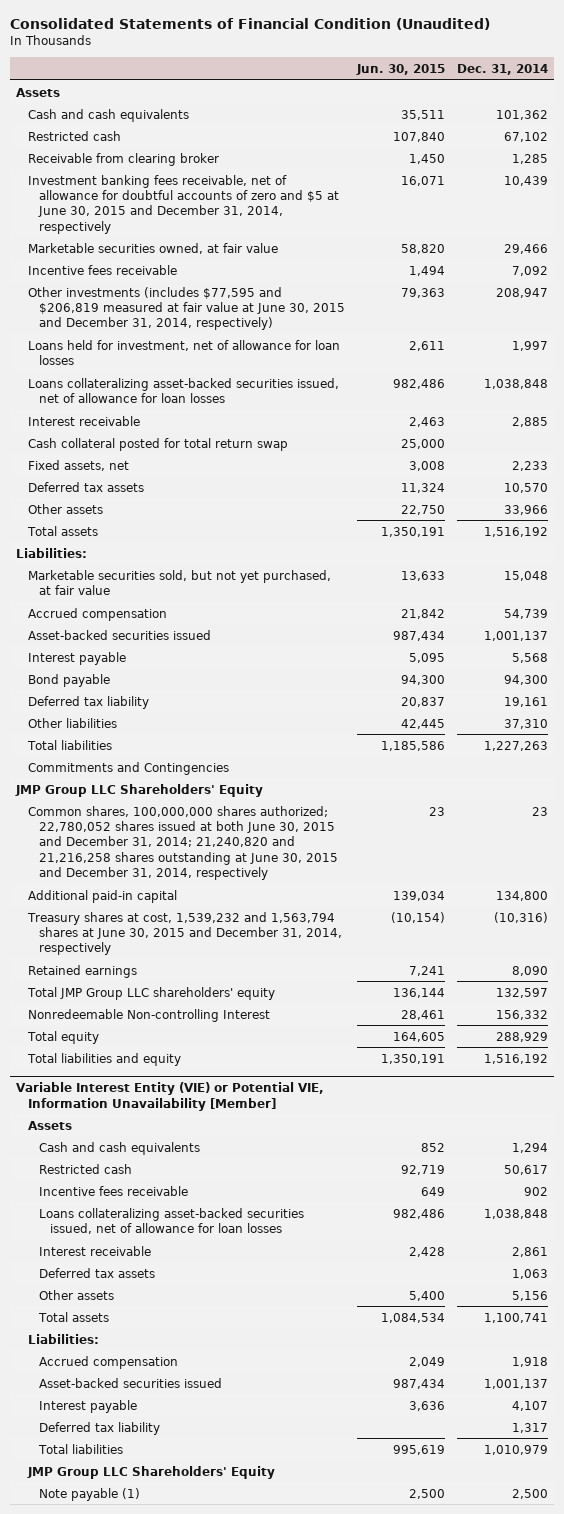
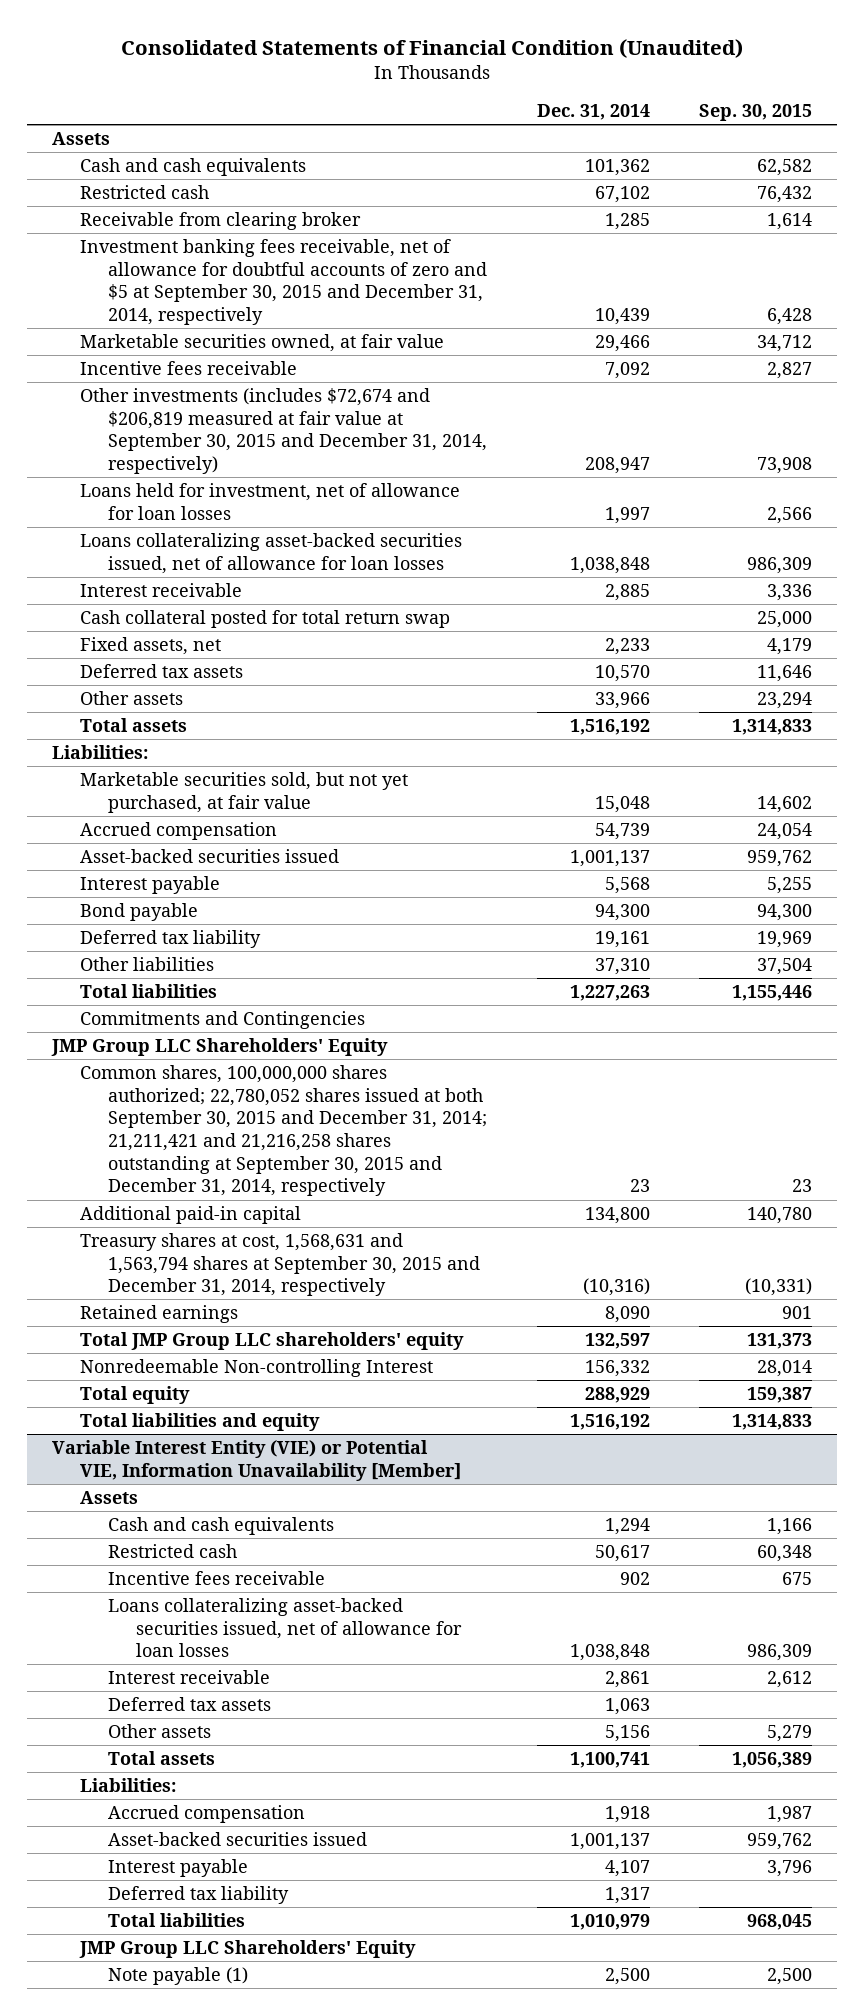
- | Jun. 30, 2015 | Dec. 31, 2014
+ | Dec. 31, 2014 | Sep. 30, 2015
- Investment banking fees receivable, net of allowance for doubtful accounts of zero and $5 at June 30, 2015 and December 31, 2014, respectively | 16,071 | 10,439
+ Investment banking fees receivable, net of allowance for doubtful accounts of zero and $5 at September 30, 2015 and December 31, 2014, respectively | 10,439 | 6,428
- Other investments (includes $77,595 and $206,819 measured at fair value at June 30, 2015 and December 31, 2014, respectively) | 79,363 | 208,947
+ Other investments (includes $72,674 and $206,819 measured at fair value at September 30, 2015 and December 31, 2014, respectively) | 208,947 | 73,908
- Common shares, 100,000,000 shares authorized; 22,780,052 shares issued at both June 30, 2015 and December 31, 2014; 21,240,820 and 21,216,258 shares outstanding at June 30, 2015 and December 31, 2014, respectively | 23 | 23
+ Common shares, 100,000,000 shares authorized; 22,780,052 shares issued at both September 30, 2015 and December 31, 2014; 21,211,421 and 21,216,258 shares outstanding at September 30, 2015 and December 31, 2014, respectively | 23 | 23
- Treasury shares at cost, 1,539,232 and 1,563,794 shares at June 30, 2015 and December 31, 2014, respectively | (10,154) | (10,316)
+ Treasury shares at cost, 1,568,631 and 1,563,794 shares at September 30, 2015 and December 31, 2014, respectively | (10,316) | (10,331)

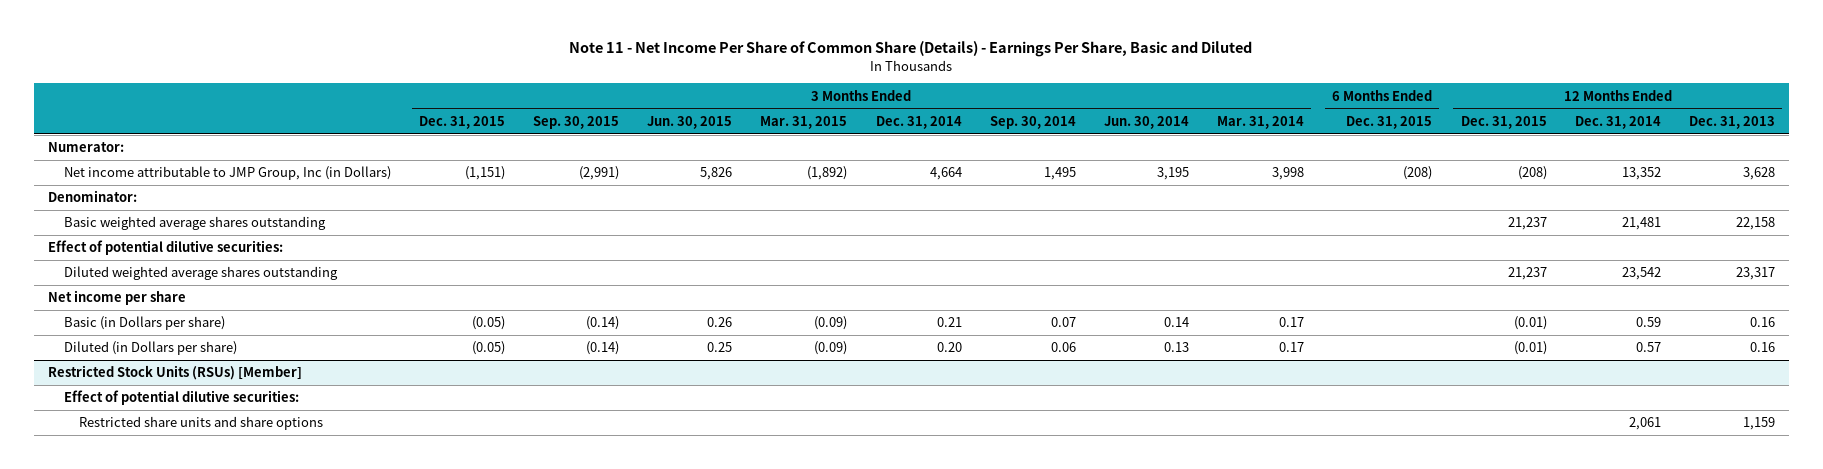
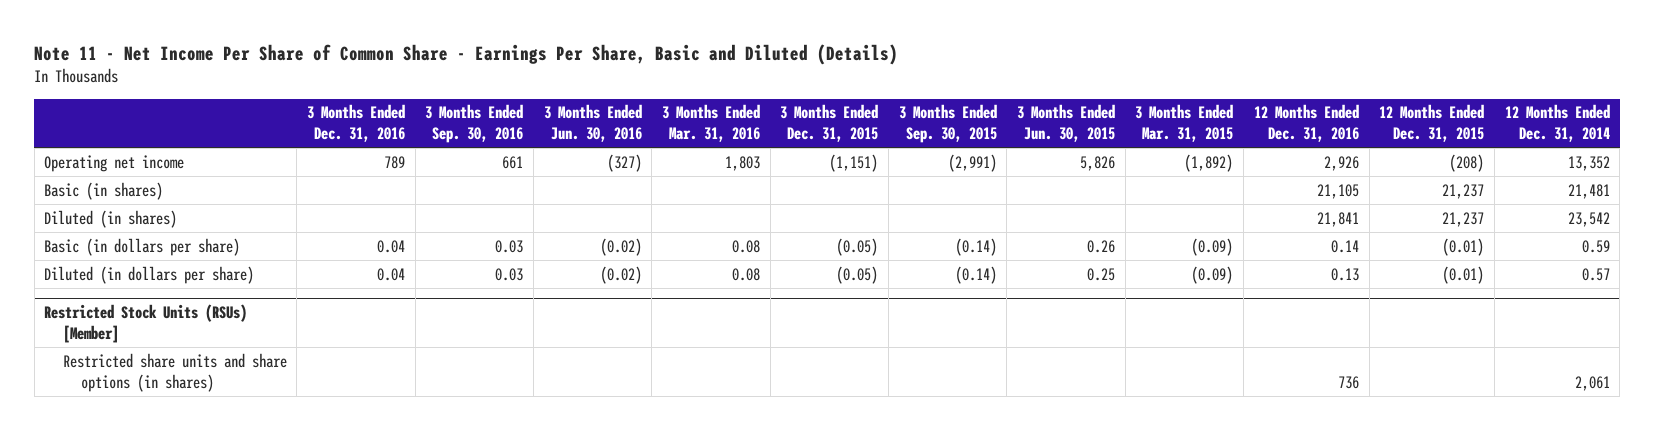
- Note 11 - Net Income Per Share of Common Share (Details) - Earnings Per Share, Basic and Diluted
+ Note 11 - Net Income Per Share of Common Share - Earnings Per Share, Basic and Diluted (Details)
- | 3 Months Ended Dec. 31, 2015 | 3 Months Ended Sep. 30, 2015 | 3 Months Ended Jun. 30, 2015 | 3 Months Ended Mar. 31, 2015 | 3 Months Ended Dec. 31, 2014 | 3 Months Ended Sep. 30, 2014 | 3 Months Ended Jun. 30, 2014 | 3 Months Ended Mar. 31, 2014 | 6 Months Ended Dec. 31, 2015 | 12 Months Ended Dec. 31, 2015 | 12 Months Ended Dec. 31, 2014 | 12 Months Ended Dec. 31, 2013
+ | 3 Months Ended Dec. 31, 2016 | 3 Months Ended Sep. 30, 2016 | 3 Months Ended Jun. 30, 2016 | 3 Months Ended Mar. 31, 2016 | 3 Months Ended Dec. 31, 2015 | 3 Months Ended Sep. 30, 2015 | 3 Months Ended Jun. 30, 2015 | 3 Months Ended Mar. 31, 2015 | 12 Months Ended Dec. 31, 2016 | 12 Months Ended Dec. 31, 2015 | 12 Months Ended Dec. 31, 2014
- Numerator:
- Net income attributable to JMP Group, Inc (in Dollars) | (1,151) | (2,991) | 5,826 | (1,892) | 4,664 | 1,495 | 3,195 | 3,998 | (208) | (208) | 13,352 | 3,628
- Denominator:
- Basic weighted average shares outstanding | | | | | | | | | | 21,237 | 21,481 | 22,158
- Effect of potential dilutive securities:
- Diluted weighted average shares outstanding | | | | | | | | | | 21,237 | 23,542 | 23,317
- Net income per share
- Basic (in Dollars per share) | (0.05) | (0.14) | 0.26 | (0.09) | 0.21 | 0.07 | 0.14 | 0.17 | | (0.01) | 0.59 | 0.16
- Diluted (in Dollars per share) | (0.05) | (0.14) | 0.25 | (0.09) | 0.20 | 0.06 | 0.13 | 0.17 | | (0.01) | 0.57 | 0.16
+ Operating net income | 789 | 661 | (327) | 1,803 | (1,151) | (2,991) | 5,826 | (1,892) | 2,926 | (208) | 13,352
+ Basic (in shares) | | | | | | | | | 21,105 | 21,237 | 21,481
+ Diluted (in shares) | | | | | | | | | 21,841 | 21,237 | 23,542
+ Basic (in dollars per share) | 0.04 | 0.03 | (0.02) | 0.08 | (0.05) | (0.14) | 0.26 | (0.09) | 0.14 | (0.01) | 0.59
+ Diluted (in dollars per share) | 0.04 | 0.03 | (0.02) | 0.08 | (0.05) | (0.14) | 0.25 | (0.09) | 0.13 | (0.01) | 0.57
@ Restricted Stock Units (RSUs) [Member]
- Effect of potential dilutive securities:
- Restricted share units and share options | | | | | | | | | | | 2,061 | 1,159
+ Restricted share units and share options (in shares) | | | | | | | | | 736 | | 2,061

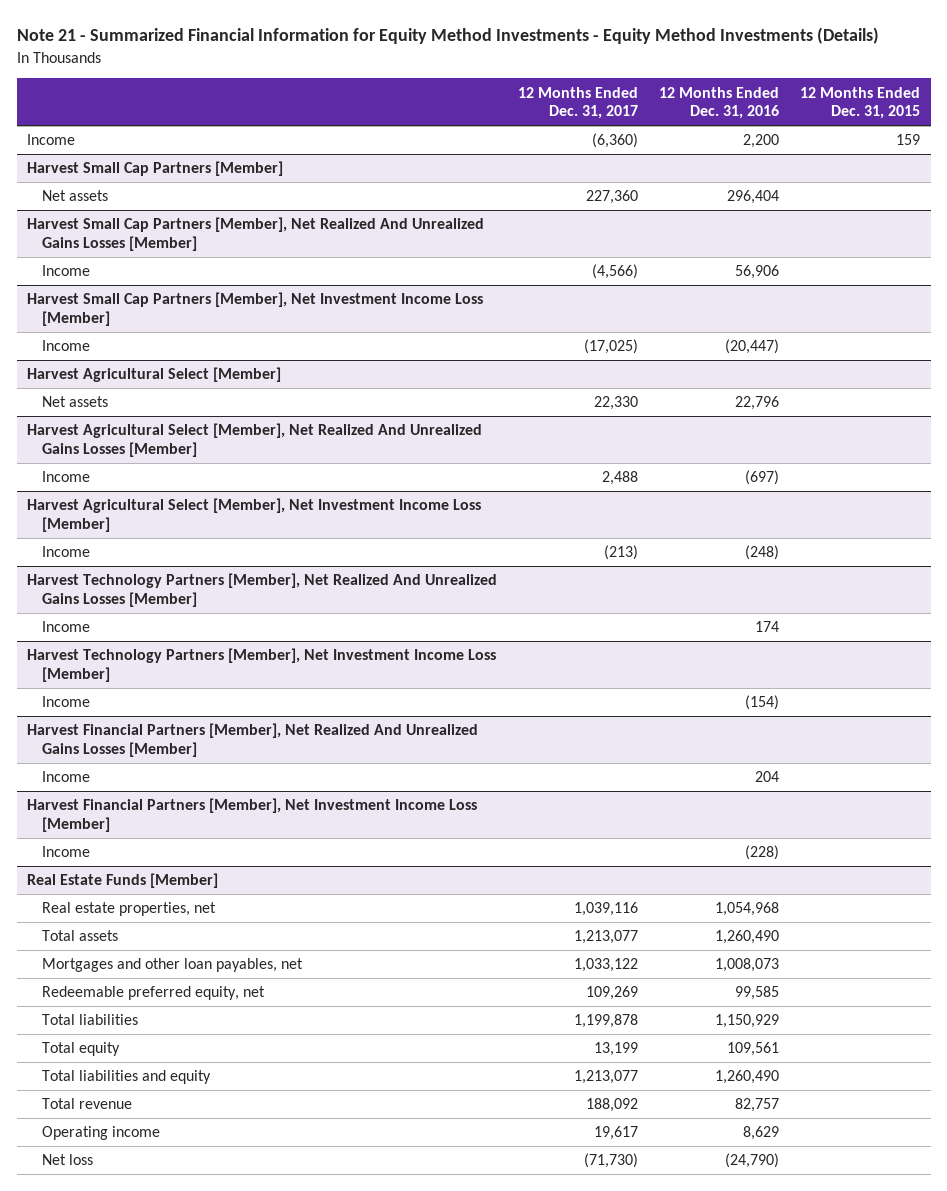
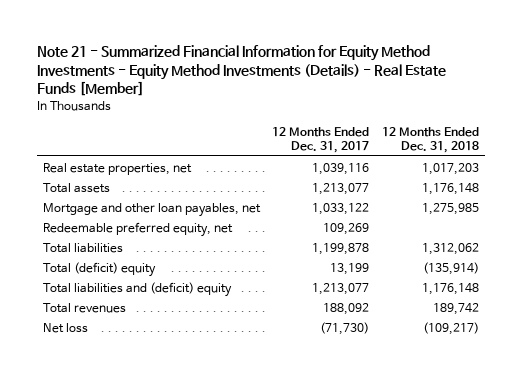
- Note 21 - Summarized Financial Information for Equity Method Investments - Equity Method Investments (Details)
+ Note 21 - Summarized Financial Information for Equity Method Investments - Equity Method Investments (Details) - Real Estate Funds [Member]
- | 12 Months Ended Dec. 31, 2017 | 12 Months Ended Dec. 31, 2016 | 12 Months Ended Dec. 31, 2015
+ | 12 Months Ended Dec. 31, 2017 | 12 Months Ended Dec. 31, 2018
- Income | (6,360) | 2,200 | 159
- Harvest Small Cap Partners [Member]
- Net assets | 227,360 | 296,404 |
- Harvest Small Cap Partners [Member], Net Realized And Unrealized Gains Losses [Member]
- Income | (4,566) | 56,906 |
- Harvest Small Cap Partners [Member], Net Investment Income Loss [Member]
- Income | (17,025) | (20,447) |
- Harvest Agricultural Select [Member]
- Net assets | 22,330 | 22,796 |
- Harvest Agricultural Select [Member], Net Realized And Unrealized Gains Losses [Member]
- Income | 2,488 | (697) |
- Harvest Agricultural Select [Member], Net Investment Income Loss [Member]
- Income | (213) | (248) |
- Harvest Technology Partners [Member], Net Realized And Unrealized Gains Losses [Member]
- Income | | 174 |
- Harvest Technology Partners [Member], Net Investment Income Loss [Member]
- Income | | (154) |
- Harvest Financial Partners [Member], Net Realized And Unrealized Gains Losses [Member]
- Income | | 204 |
- Harvest Financial Partners [Member], Net Investment Income Loss [Member]
- Income | | (228) |
- Real Estate Funds [Member]
- Mortgages and other loan payables, net | 1,033,122 | 1,008,073 |
+ Mortgage and other loan payables, net | 1,033,122 | 1,275,985
- Total equity | 13,199 | 109,561 |
- Total liabilities and equity | 1,213,077 | 1,260,490 |
- Total revenue | 188,092 | 82,757 |
- Operating income | 19,617 | 8,629 |
+ Total (deficit) equity | 13,199 | (135,914)
+ Total liabilities and (deficit) equity | 1,213,077 | 1,176,148
+ Total revenues | 188,092 | 189,742

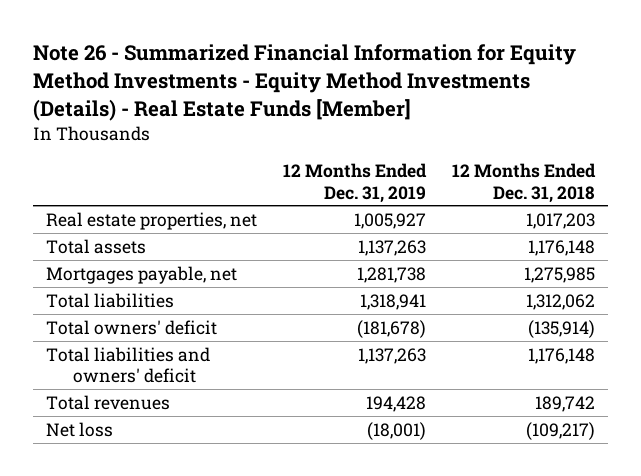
- Note 21 - Summarized Financial Information for Equity Method Investments - Equity Method Investments (Details) - Real Estate Funds [Member]
+ Note 26 - Summarized Financial Information for Equity Method Investments - Equity Method Investments (Details) - Real Estate Funds [Member]
- | 12 Months Ended Dec. 31, 2017 | 12 Months Ended Dec. 31, 2018
+ | 12 Months Ended Dec. 31, 2019 | 12 Months Ended Dec. 31, 2018
- Mortgage and other loan payables, net | 1,033,122 | 1,275,985
- Redeemable preferred equity, net | 109,269 |
+ Mortgages payable, net | 1,281,738 | 1,275,985
- Total (deficit) equity | 13,199 | (135,914)
- Total liabilities and (deficit) equity | 1,213,077 | 1,176,148
+ Total owners' deficit | (181,678) | (135,914)
+ Total liabilities and owners' deficit | 1,137,263 | 1,176,148

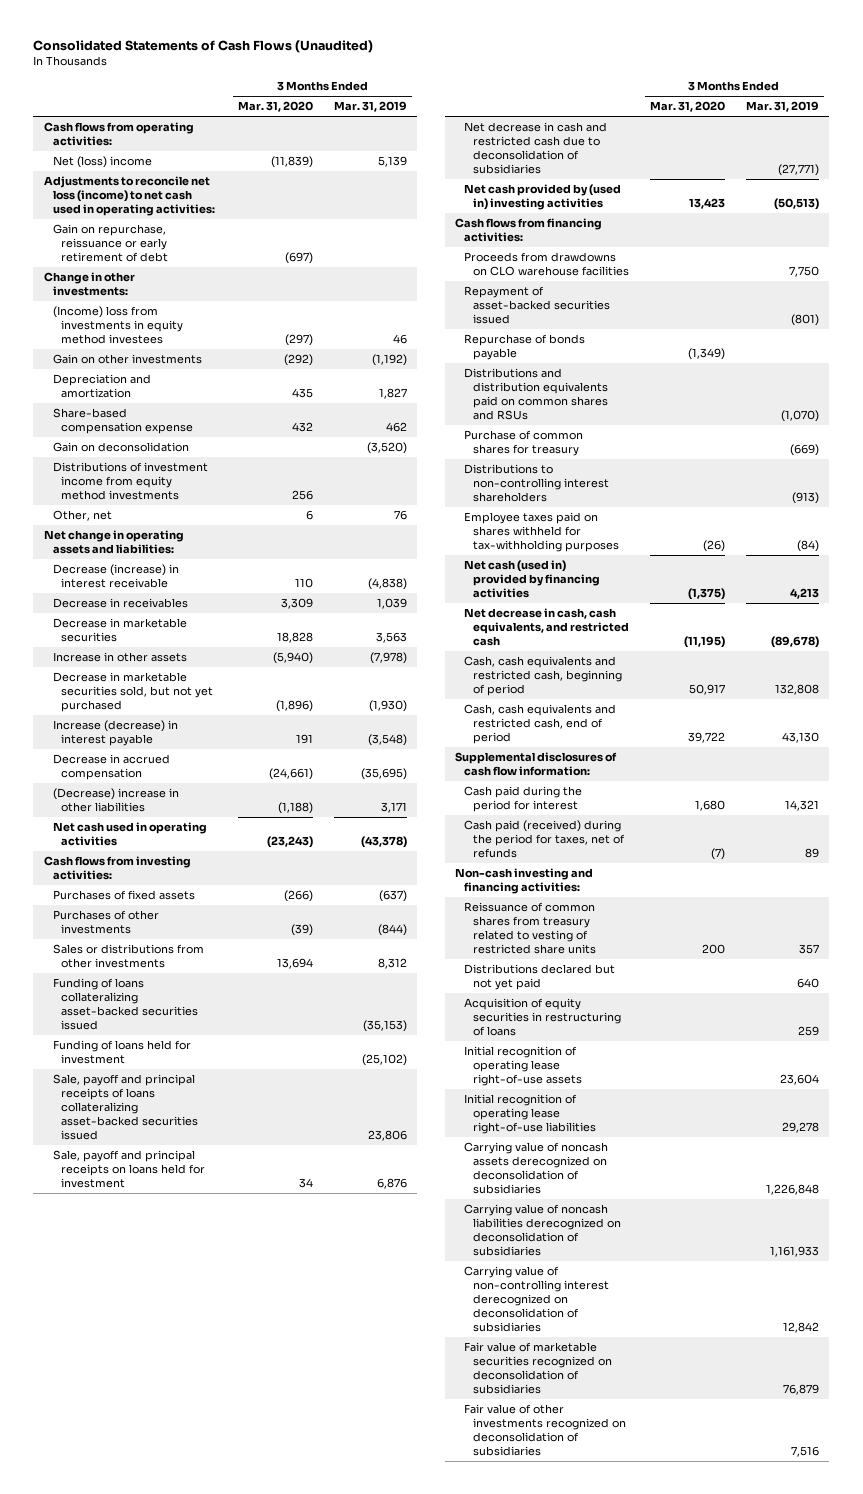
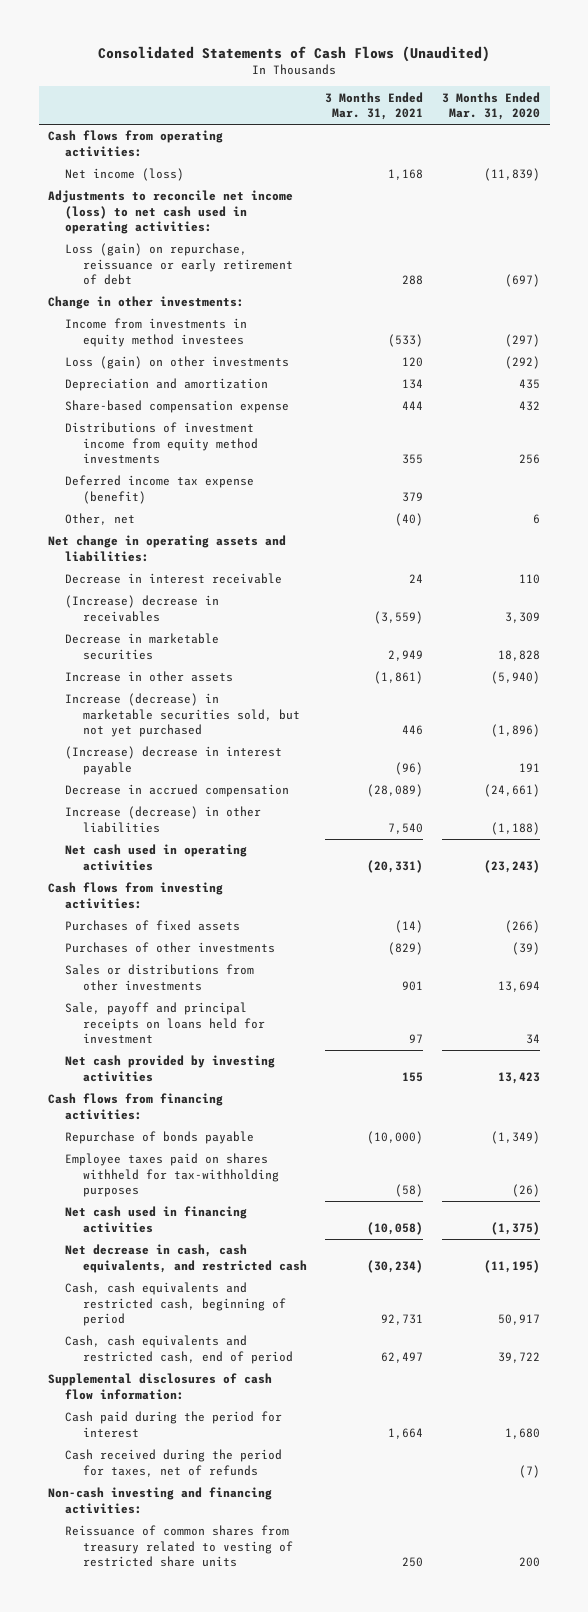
- | 3 Months Ended Mar. 31, 2020 | 3 Months Ended Mar. 31, 2019
+ | 3 Months Ended Mar. 31, 2021 | 3 Months Ended Mar. 31, 2020
- Net (loss) income | (11,839) | 5,139
- Adjustments to reconcile net loss (income) to net cash used in operating activities:
- Gain on repurchase, reissuance or early retirement of debt | (697) |
+ Net income (loss) | 1,168 | (11,839)
+ Adjustments to reconcile net income (loss) to net cash used in operating activities:
+ Loss (gain) on repurchase, reissuance or early retirement of debt | 288 | (697)
- (Income) loss from investments in equity method investees | (297) | 46
- Gain on other investments | (292) | (1,192)
+ Income from investments in equity method investees | (533) | (297)
+ Loss (gain) on other investments | 120 | (292)
- Gain on deconsolidation | | (3,520)
+ Deferred income tax expense (benefit) | 379 |
- Decrease (increase) in interest receivable | 110 | (4,838)
- Decrease in receivables | 3,309 | 1,039
+ Decrease in interest receivable | 24 | 110
+ (Increase) decrease in receivables | (3,559) | 3,309
- Decrease in marketable securities sold, but not yet purchased | (1,896) | (1,930)
- Increase (decrease) in interest payable | 191 | (3,548)
+ Increase (decrease) in marketable securities sold, but not yet purchased | 446 | (1,896)
+ (Increase) decrease in interest payable | (96) | 191
- (Decrease) increase in other liabilities | (1,188) | 3,171
+ Increase (decrease) in other liabilities | 7,540 | (1,188)
- Funding of loans collateralizing asset-backed securities issued | | (35,153)
- Funding of loans held for investment | | (25,102)
- Sale, payoff and principal receipts of loans collateralizing asset-backed securities issued | | 23,806
- Net decrease in cash and restricted cash due to deconsolidation of subsidiaries | | (27,771)
- Net cash provided by (used in) investing activities | 13,423 | (50,513)
+ Net cash provided by investing activities | 155 | 13,423
- Proceeds from drawdowns on CLO warehouse facilities | | 7,750
- Repayment of asset-backed securities issued | | (801)
- Distributions and distribution equivalents paid on common shares and RSUs | | (1,070)
- Purchase of common shares for treasury | | (669)
- Distributions to non-controlling interest shareholders | | (913)
- Net cash (used in) provided by financing activities | (1,375) | 4,213
+ Net cash used in financing activities | (10,058) | (1,375)
- Cash paid (received) during the period for taxes, net of refunds | (7) | 89
+ Cash received during the period for taxes, net of refunds | | (7)
- Distributions declared but not yet paid | | 640
- Acquisition of equity securities in restructuring of loans | | 259
- Initial recognition of operating lease right-of-use assets | | 23,604
- Initial recognition of operating lease right-of-use liabilities | | 29,278
- Carrying value of noncash assets derecognized on deconsolidation of subsidiaries | | 1,226,848
- Carrying value of noncash liabilities derecognized on deconsolidation of subsidiaries | | 1,161,933
- Carrying value of non-controlling interest derecognized on deconsolidation of subsidiaries | | 12,842
- Fair value of marketable securities recognized on deconsolidation of subsidiaries | | 76,879
- Fair value of other investments recognized on deconsolidation of subsidiaries | | 7,516

